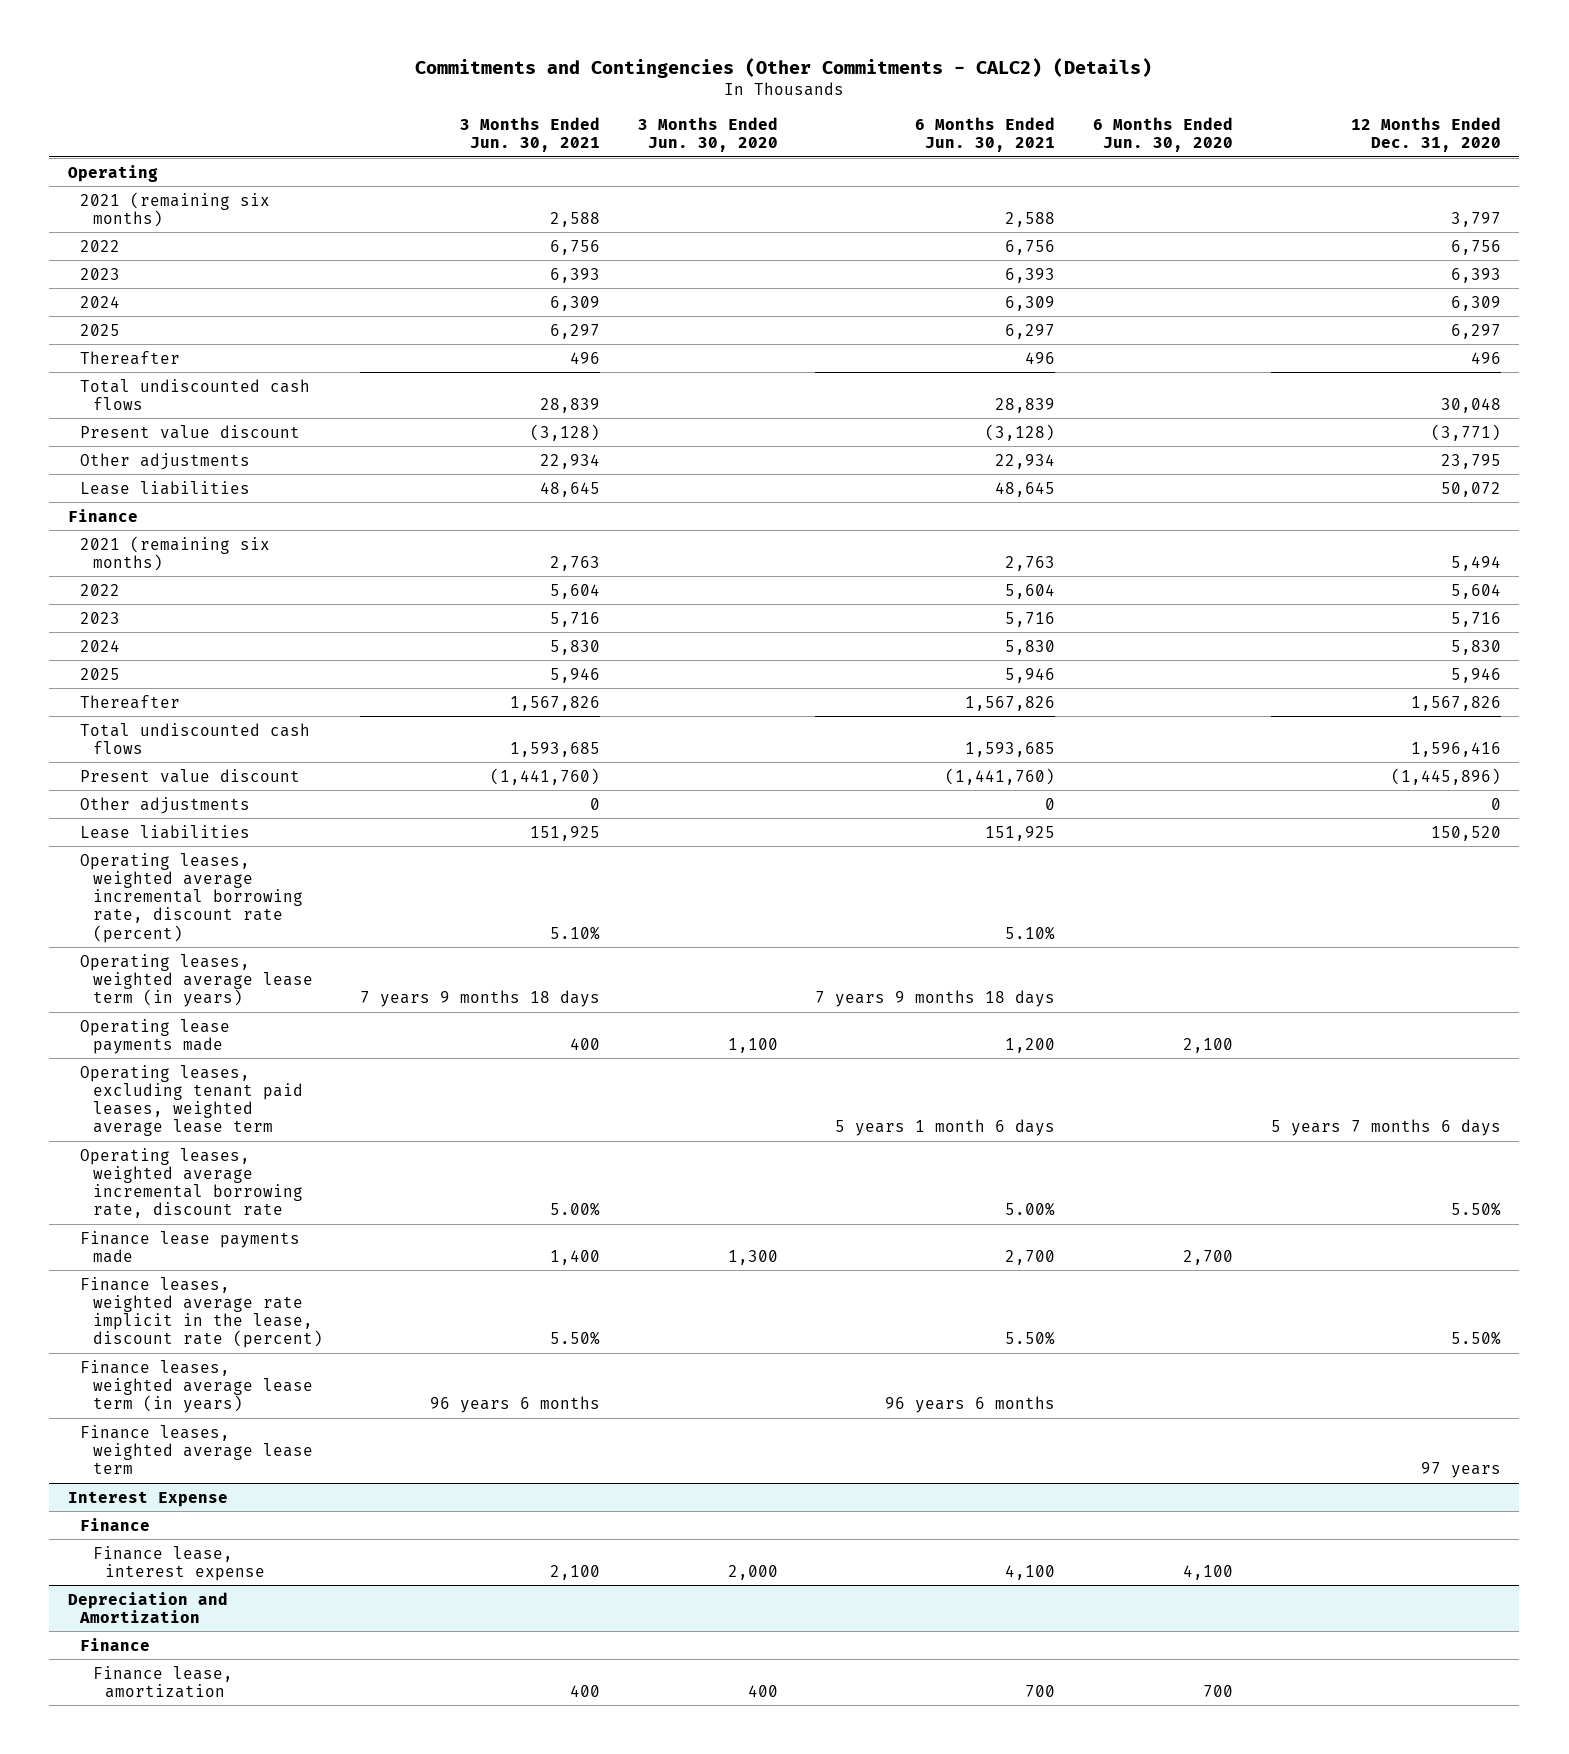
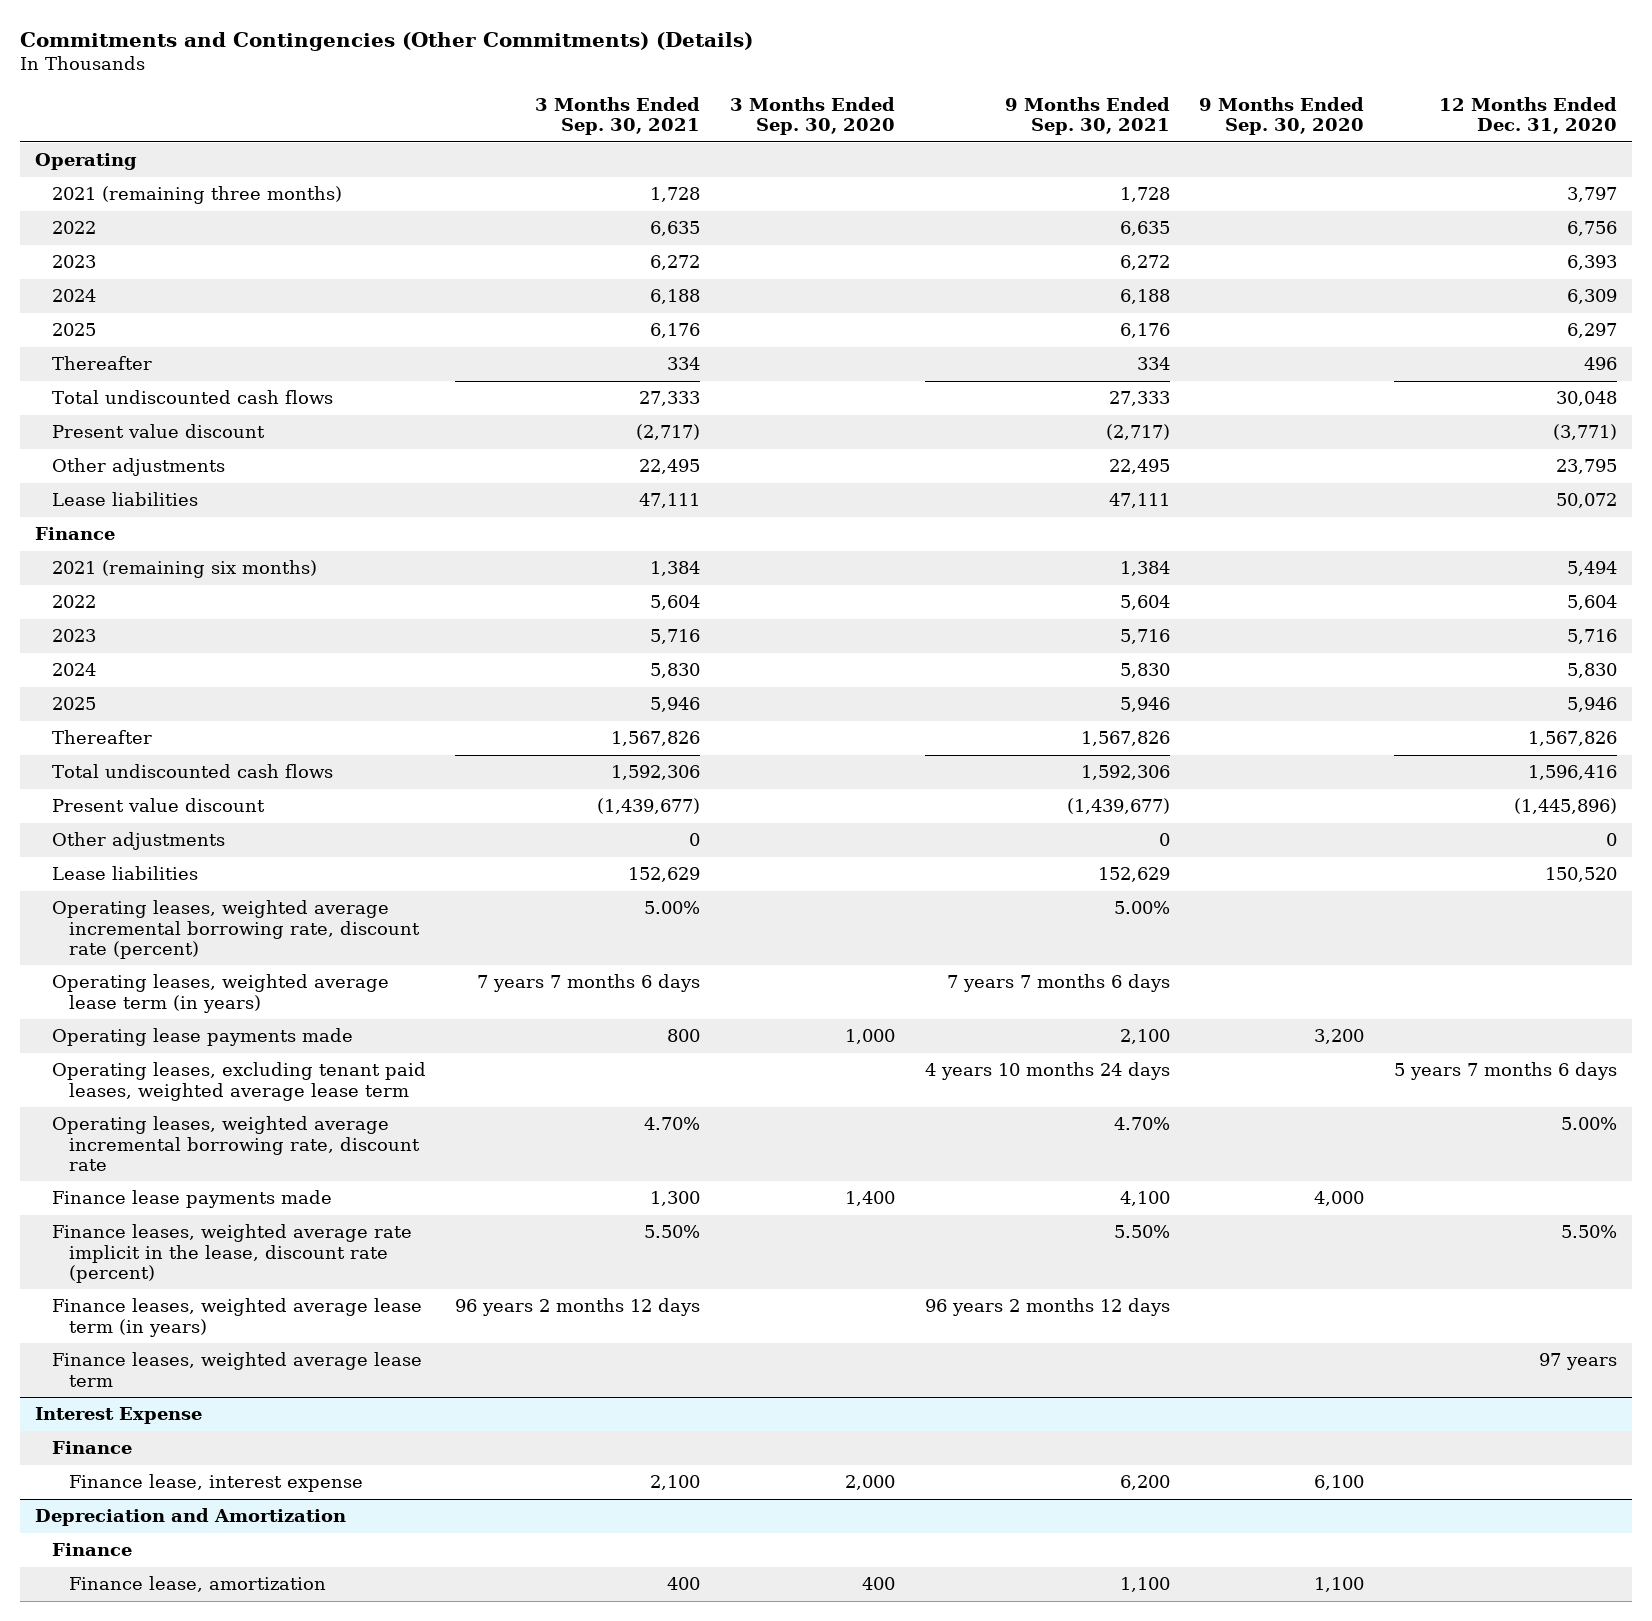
- Commitments and Contingencies (Other Commitments - CALC2) (Details)
+ Commitments and Contingencies (Other Commitments) (Details)
- | 3 Months Ended Jun. 30, 2021 | 3 Months Ended Jun. 30, 2020 | 6 Months Ended Jun. 30, 2021 | 6 Months Ended Jun. 30, 2020 | 12 Months Ended Dec. 31, 2020
+ | 3 Months Ended Sep. 30, 2021 | 3 Months Ended Sep. 30, 2020 | 9 Months Ended Sep. 30, 2021 | 9 Months Ended Sep. 30, 2020 | 12 Months Ended Dec. 31, 2020
- 2021 (remaining six months) | 2,588 | | 2,588 | | 3,797
+ 2021 (remaining three months) | 1,728 | | 1,728 | | 3,797
- Operating leases, weighted average incremental borrowing rate, discount rate | 5.00% | | 5.00% | | 5.50%
+ Operating leases, weighted average incremental borrowing rate, discount rate | 4.70% | | 4.70% | | 5.00%

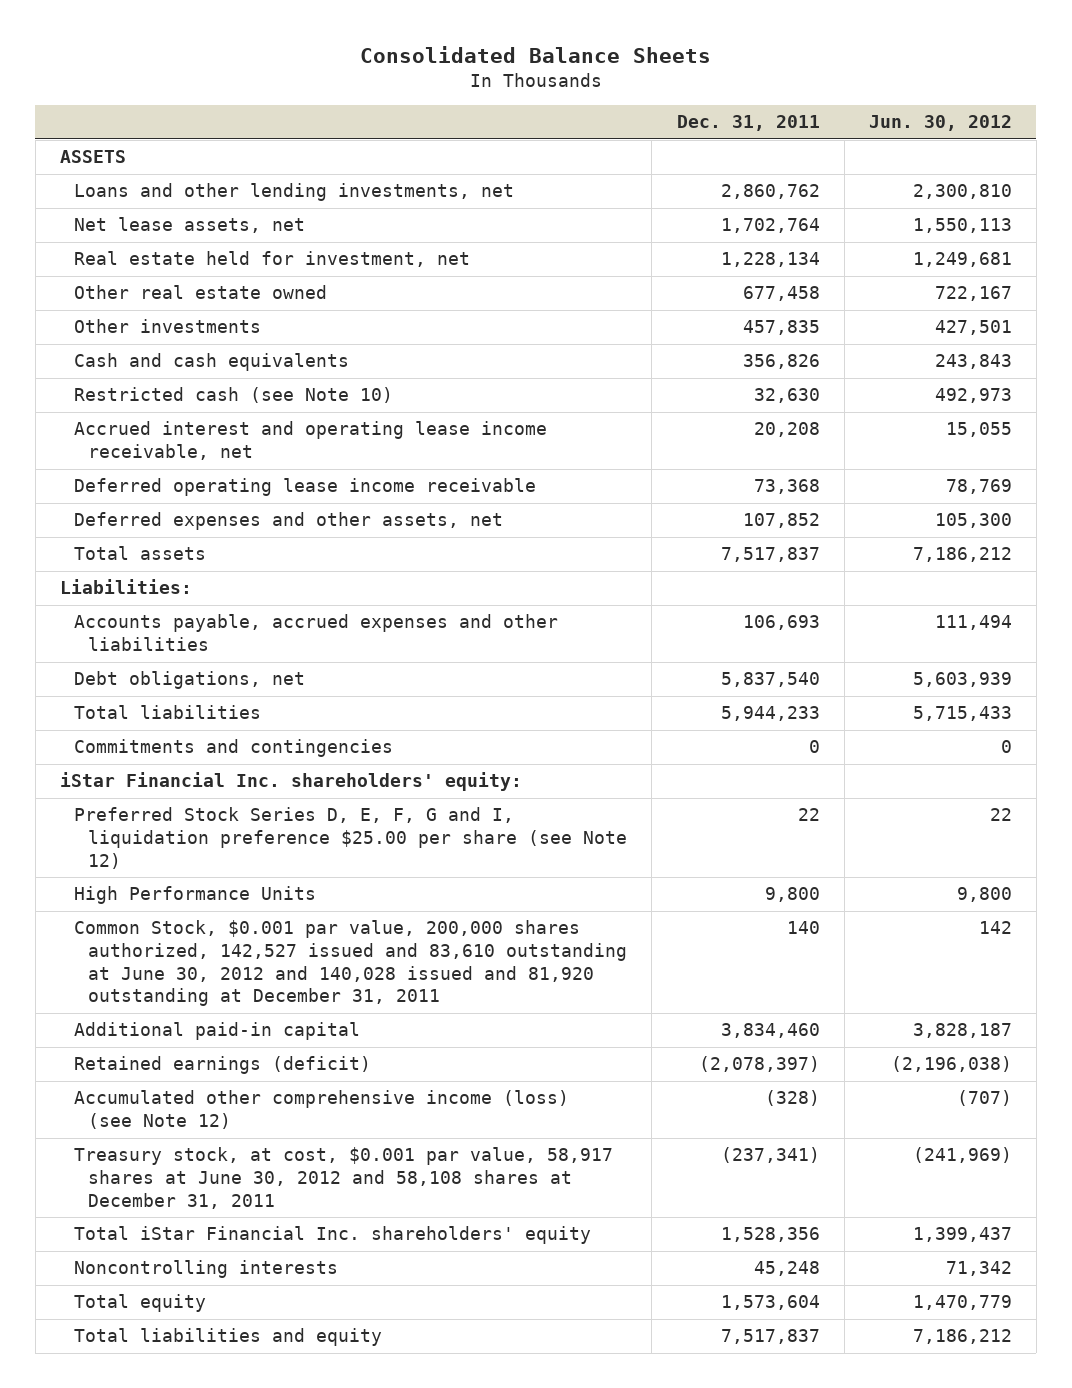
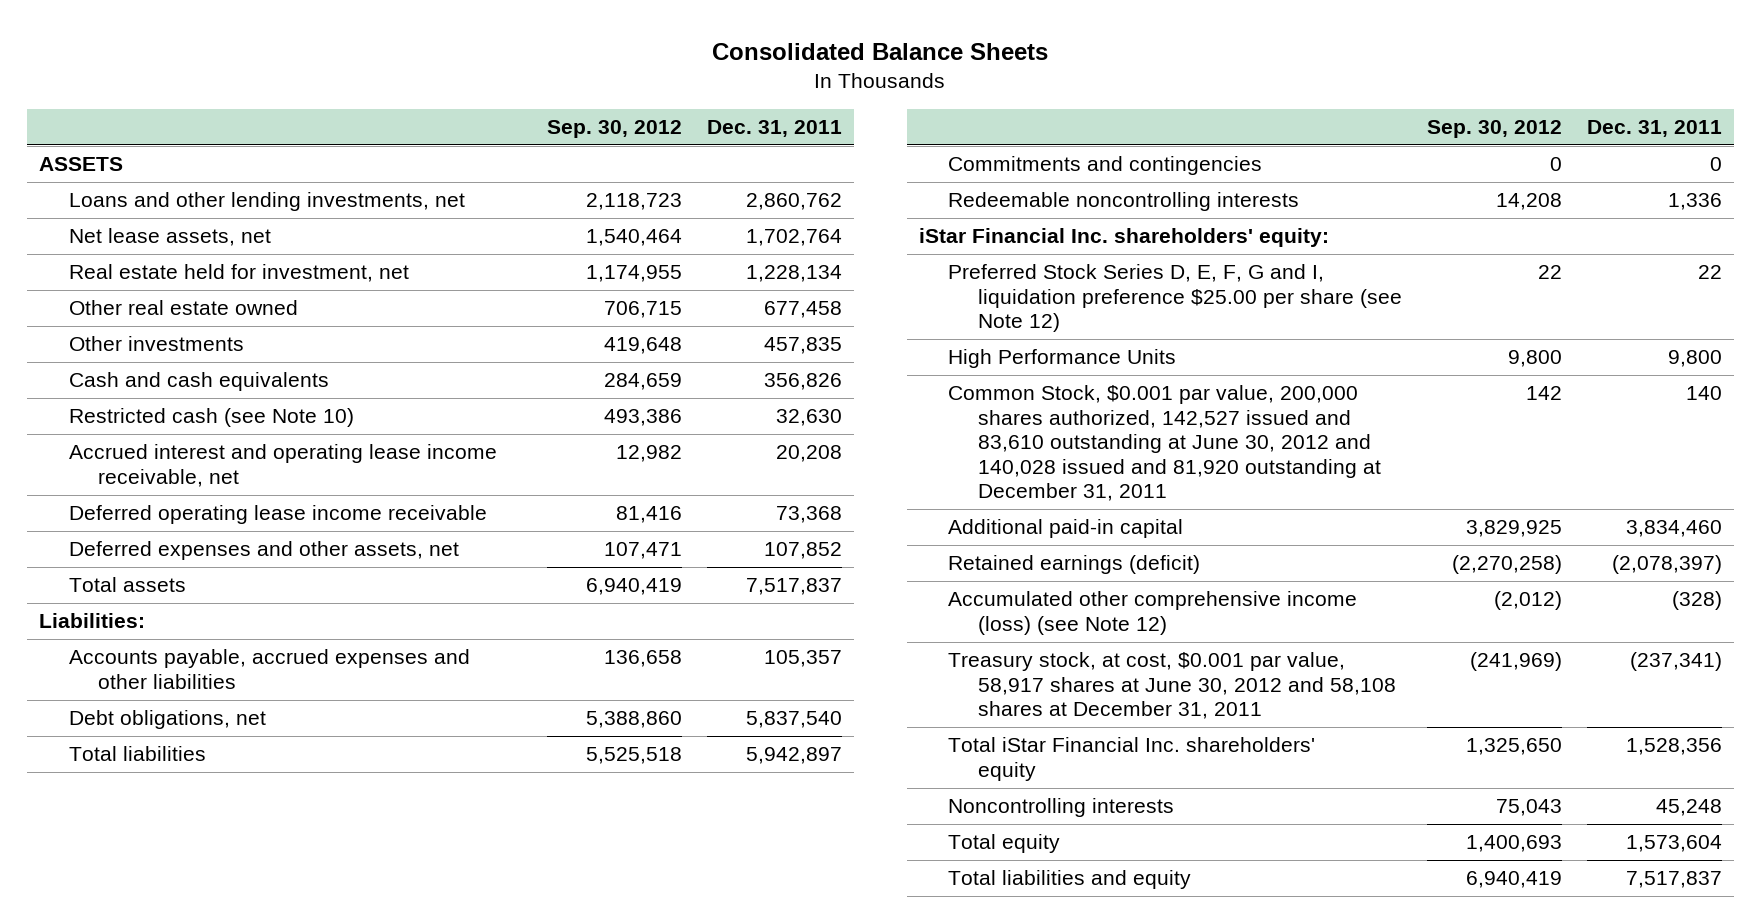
- | Dec. 31, 2011 | Jun. 30, 2012
+ | Sep. 30, 2012 | Dec. 31, 2011
- Accounts payable, accrued expenses and other liabilities | 106,693 | 111,494
+ Accounts payable, accrued expenses and other liabilities | 136,658 | 105,357
- Total liabilities | 5,944,233 | 5,715,433
+ Total liabilities | 5,525,518 | 5,942,897
+ Redeemable noncontrolling interests | 14,208 | 1,336

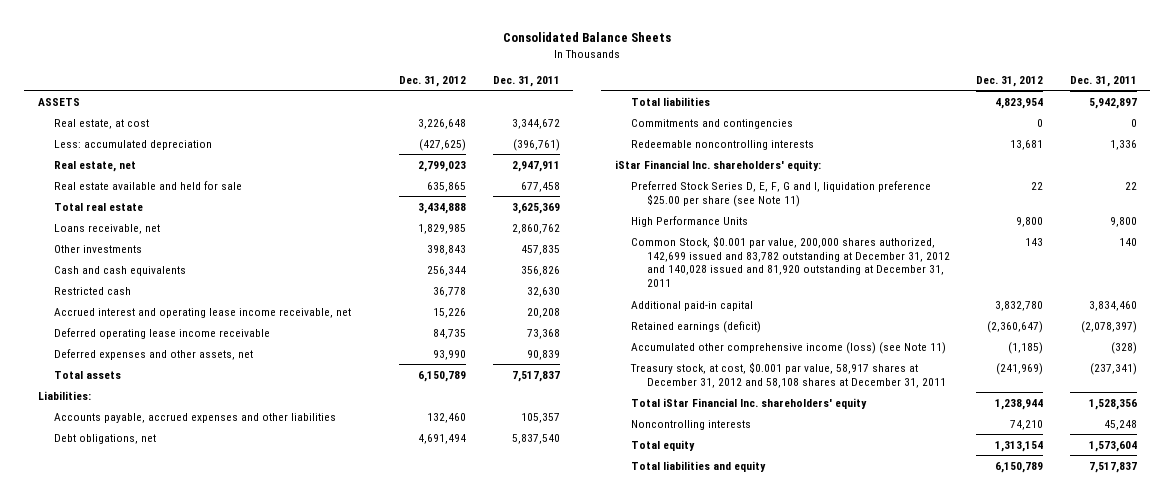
- | Sep. 30, 2012 | Dec. 31, 2011
+ | Dec. 31, 2012 | Dec. 31, 2011
- Loans and other lending investments, net | 2,118,723 | 2,860,762
- Net lease assets, net | 1,540,464 | 1,702,764
- Real estate held for investment, net | 1,174,955 | 1,228,134
- Other real estate owned | 706,715 | 677,458
+ Real estate, at cost | 3,226,648 | 3,344,672
+ Less: accumulated depreciation | (427,625) | (396,761)
+ Real estate, net | 2,799,023 | 2,947,911
+ Real estate available and held for sale | 635,865 | 677,458
+ Total real estate | 3,434,888 | 3,625,369
+ Loans receivable, net | 1,829,985 | 2,860,762
- Restricted cash (see Note 10) | 493,386 | 32,630
+ Restricted cash | 36,778 | 32,630
- Deferred expenses and other assets, net | 107,471 | 107,852
+ Deferred expenses and other assets, net | 93,990 | 90,839
- Preferred Stock Series D, E, F, G and I, liquidation preference $25.00 per share (see Note 12) | 22 | 22
+ Preferred Stock Series D, E, F, G and I, liquidation preference $25.00 per share (see Note 11) | 22 | 22
- Common Stock, $0.001 par value, 200,000 shares authorized, 142,527 issued and 83,610 outstanding at June 30, 2012 and 140,028 issued and 81,920 outstanding at December 31, 2011 | 142 | 140
+ Common Stock, $0.001 par value, 200,000 shares authorized, 142,699 issued and 83,782 outstanding at December 31, 2012 and 140,028 issued and 81,920 outstanding at December 31, 2011 | 143 | 140
- Accumulated other comprehensive income (loss) (see Note 12) | (2,012) | (328)
- Treasury stock, at cost, $0.001 par value, 58,917 shares at June 30, 2012 and 58,108 shares at December 31, 2011 | (241,969) | (237,341)
+ Accumulated other comprehensive income (loss) (see Note 11) | (1,185) | (328)
+ Treasury stock, at cost, $0.001 par value, 58,917 shares at December 31, 2012 and 58,108 shares at December 31, 2011 | (241,969) | (237,341)

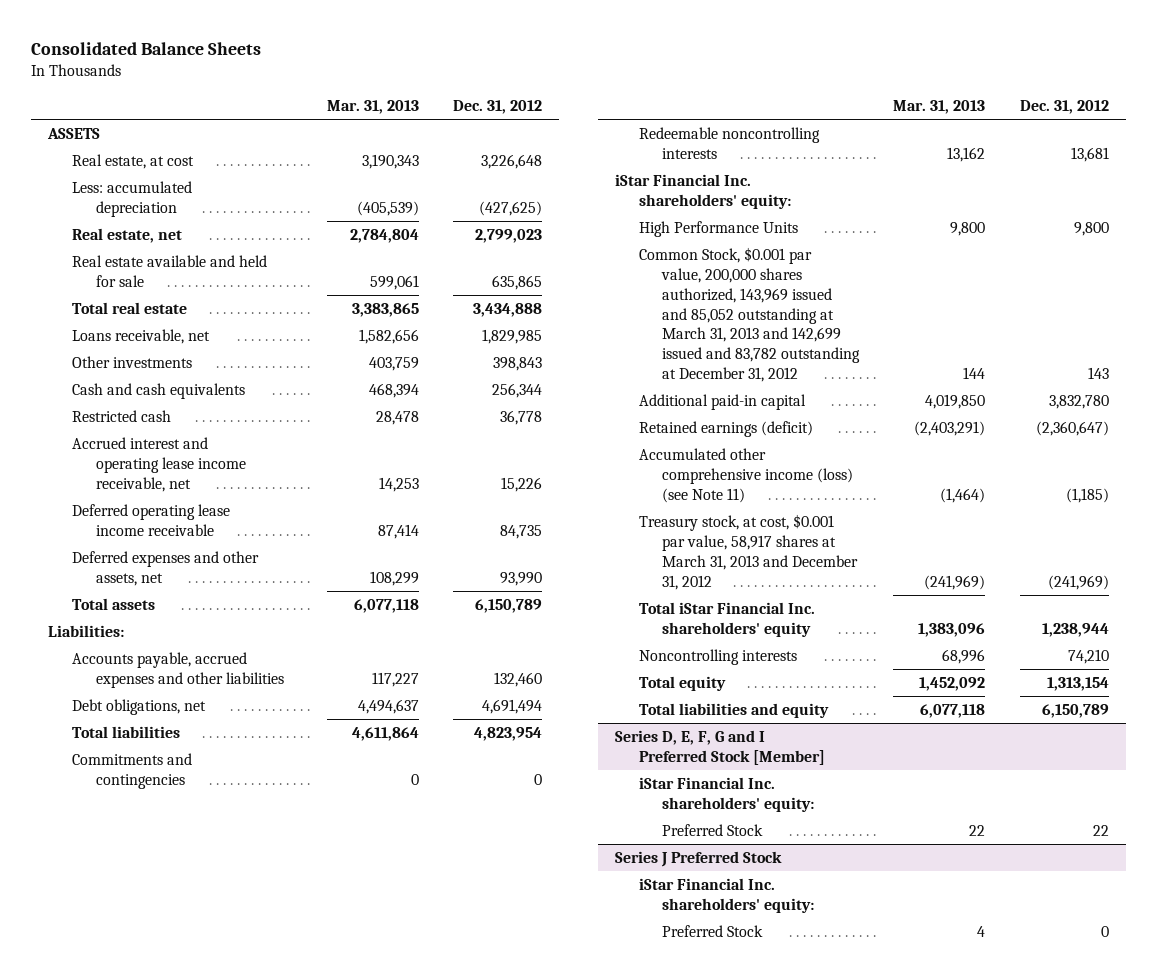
- | Dec. 31, 2012 | Dec. 31, 2011
+ | Mar. 31, 2013 | Dec. 31, 2012
- Preferred Stock Series D, E, F, G and I, liquidation preference $25.00 per share (see Note 11) | 22 | 22
- Common Stock, $0.001 par value, 200,000 shares authorized, 142,699 issued and 83,782 outstanding at December 31, 2012 and 140,028 issued and 81,920 outstanding at December 31, 2011 | 143 | 140
+ Common Stock, $0.001 par value, 200,000 shares authorized, 143,969 issued and 85,052 outstanding at March 31, 2013 and 142,699 issued and 83,782 outstanding at December 31, 2012 | 144 | 143
- Treasury stock, at cost, $0.001 par value, 58,917 shares at December 31, 2012 and 58,108 shares at December 31, 2011 | (241,969) | (237,341)
+ Treasury stock, at cost, $0.001 par value, 58,917 shares at March 31, 2013 and December 31, 2012 | (241,969) | (241,969)
+ Series D, E, F, G and I Preferred Stock [Member]
+ iStar Financial Inc. shareholders' equity:
+ Preferred Stock | 22 | 22
+ Series J Preferred Stock
+ iStar Financial Inc. shareholders' equity:
+ Preferred Stock | 4 | 0

